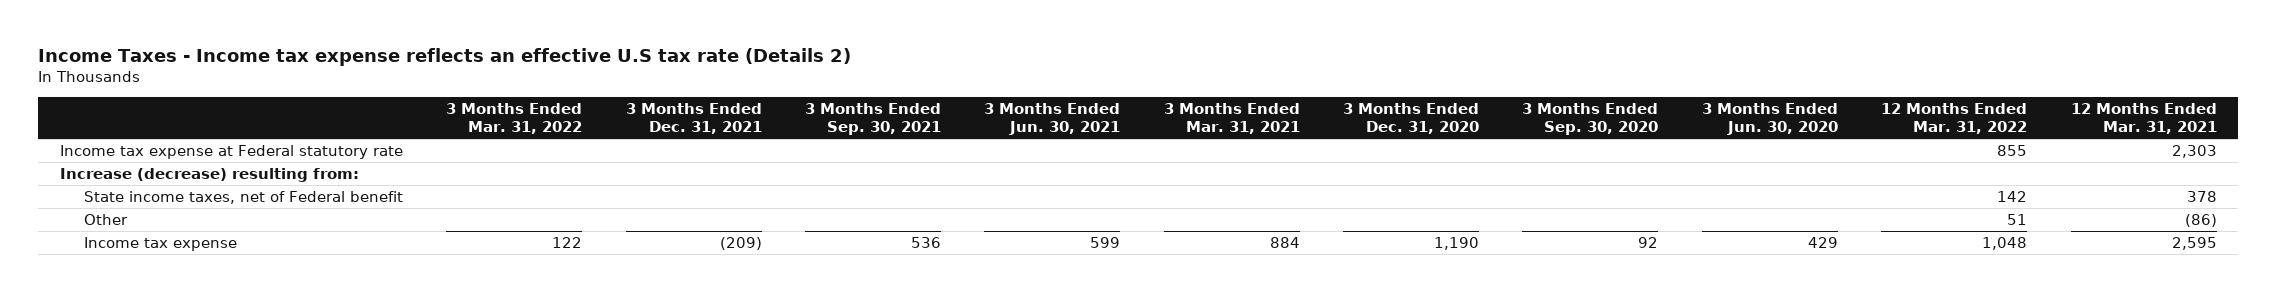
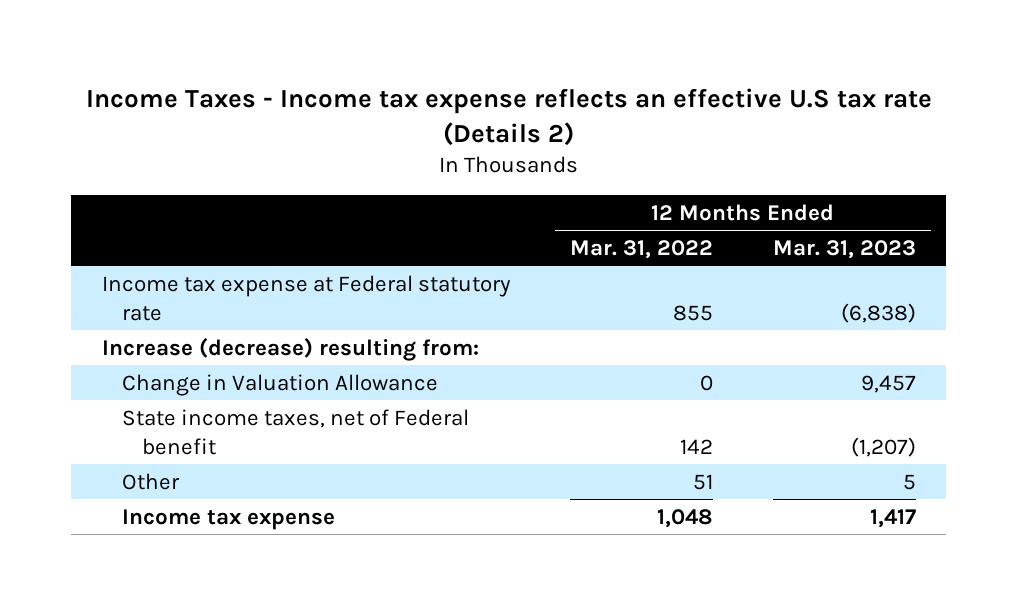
- | 3 Months Ended Mar. 31, 2022 | 3 Months Ended Dec. 31, 2021 | 3 Months Ended Sep. 30, 2021 | 3 Months Ended Jun. 30, 2021 | 3 Months Ended Mar. 31, 2021 | 3 Months Ended Dec. 31, 2020 | 3 Months Ended Sep. 30, 2020 | 3 Months Ended Jun. 30, 2020 | 12 Months Ended Mar. 31, 2022 | 12 Months Ended Mar. 31, 2021
+ | 12 Months Ended Mar. 31, 2022 | 12 Months Ended Mar. 31, 2023
+ Change in Valuation Allowance | 0 | 9,457

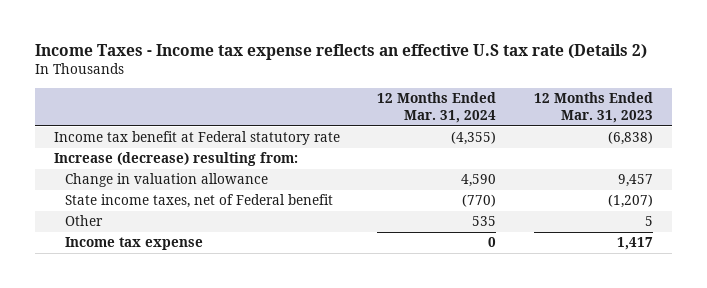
- | 12 Months Ended Mar. 31, 2022 | 12 Months Ended Mar. 31, 2023
+ | 12 Months Ended Mar. 31, 2024 | 12 Months Ended Mar. 31, 2023
- Income tax expense at Federal statutory rate | 855 | (6,838)
+ Income tax benefit at Federal statutory rate | (4,355) | (6,838)
- Change in Valuation Allowance | 0 | 9,457
+ Change in valuation allowance | 4,590 | 9,457

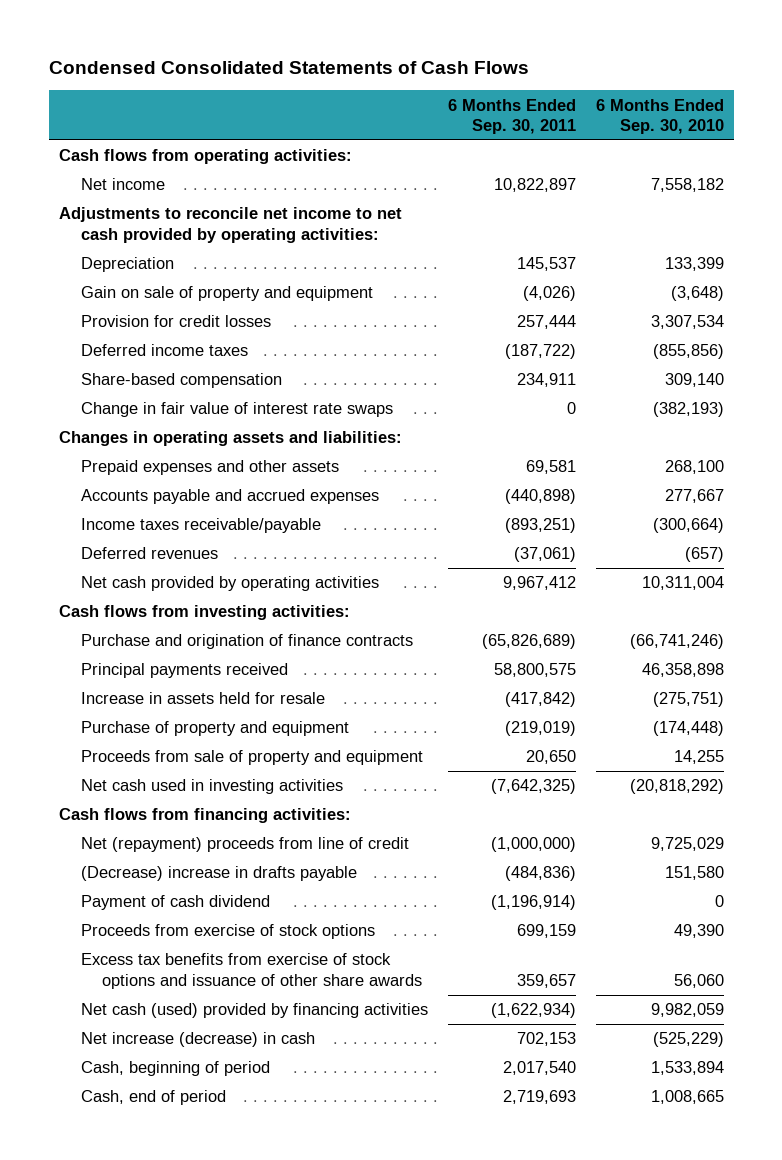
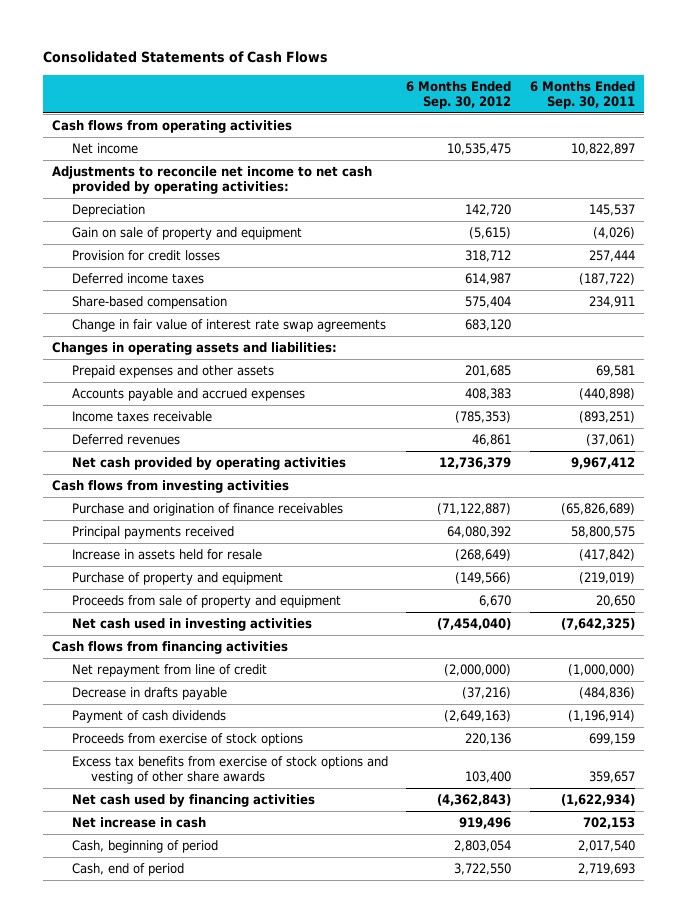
- Condensed Consolidated Statements of Cash Flows
+ Consolidated Statements of Cash Flows
- | 6 Months Ended Sep. 30, 2011 | 6 Months Ended Sep. 30, 2010
+ | 6 Months Ended Sep. 30, 2012 | 6 Months Ended Sep. 30, 2011
- Cash flows from operating activities:
+ Cash flows from operating activities
- Change in fair value of interest rate swaps | 0 | (382,193)
+ Change in fair value of interest rate swap agreements | 683,120 |
- Income taxes receivable/payable | (893,251) | (300,664)
+ Income taxes receivable | (785,353) | (893,251)
- Cash flows from investing activities:
- Purchase and origination of finance contracts | (65,826,689) | (66,741,246)
+ Cash flows from investing activities
+ Purchase and origination of finance receivables | (71,122,887) | (65,826,689)
- Cash flows from financing activities:
- Net (repayment) proceeds from line of credit | (1,000,000) | 9,725,029
- (Decrease) increase in drafts payable | (484,836) | 151,580
- Payment of cash dividend | (1,196,914) | 0
+ Cash flows from financing activities
+ Net repayment from line of credit | (2,000,000) | (1,000,000)
+ Decrease in drafts payable | (37,216) | (484,836)
+ Payment of cash dividends | (2,649,163) | (1,196,914)
- Excess tax benefits from exercise of stock options and issuance of other share awards | 359,657 | 56,060
- Net cash (used) provided by financing activities | (1,622,934) | 9,982,059
- Net increase (decrease) in cash | 702,153 | (525,229)
+ Excess tax benefits from exercise of stock options and vesting of other share awards | 103,400 | 359,657
+ Net cash used by financing activities | (4,362,843) | (1,622,934)
+ Net increase in cash | 919,496 | 702,153

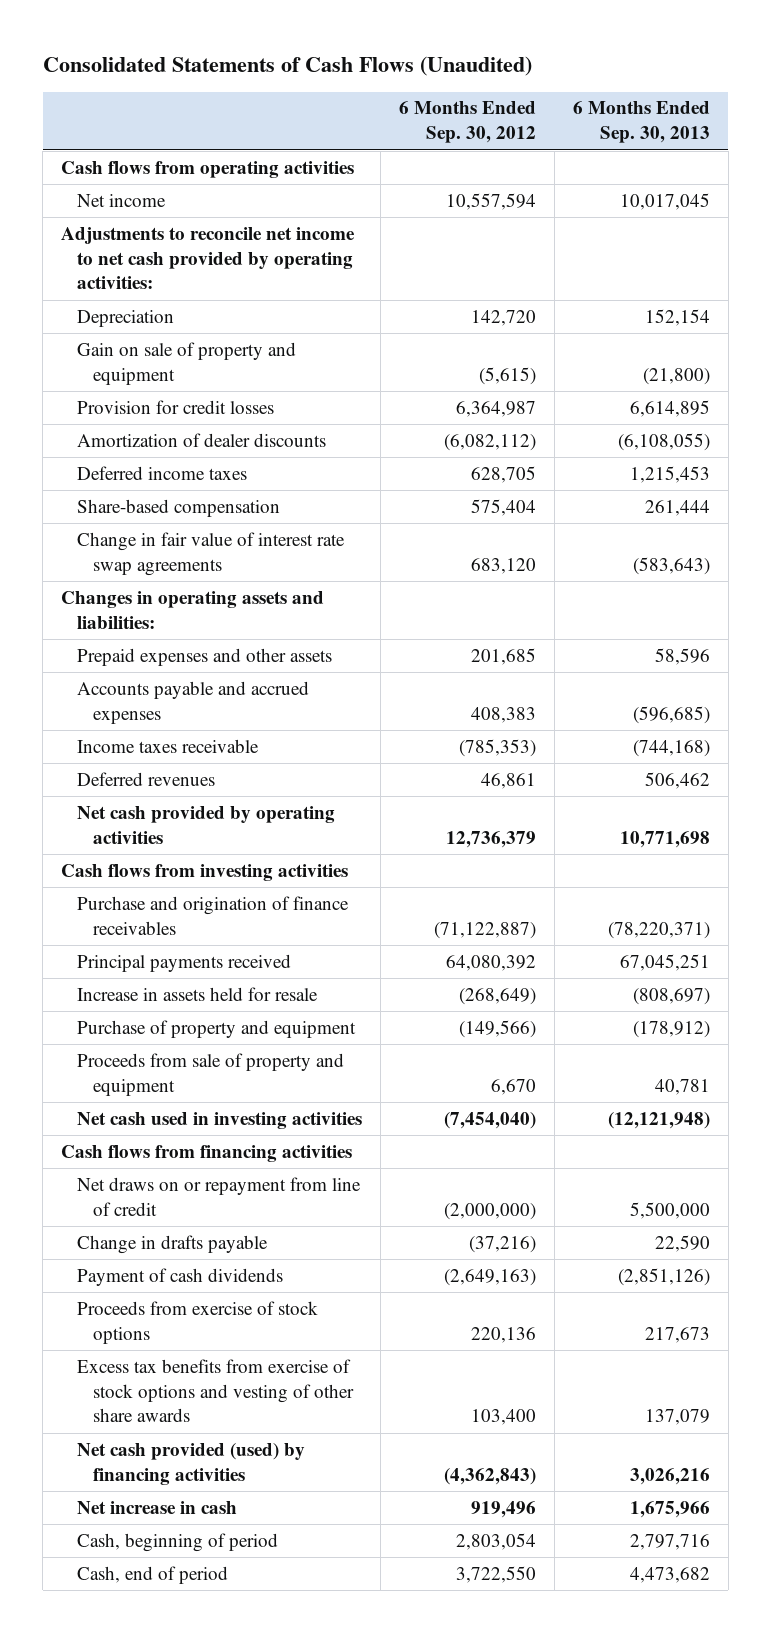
- Consolidated Statements of Cash Flows
+ Consolidated Statements of Cash Flows (Unaudited)
- | 6 Months Ended Sep. 30, 2012 | 6 Months Ended Sep. 30, 2011
+ | 6 Months Ended Sep. 30, 2012 | 6 Months Ended Sep. 30, 2013
- Net income | 10,535,475 | 10,822,897
+ Net income | 10,557,594 | 10,017,045
- Provision for credit losses | 318,712 | 257,444
- Deferred income taxes | 614,987 | (187,722)
+ Provision for credit losses | 6,364,987 | 6,614,895
+ Amortization of dealer discounts | (6,082,112) | (6,108,055)
+ Deferred income taxes | 628,705 | 1,215,453
- Net repayment from line of credit | (2,000,000) | (1,000,000)
- Decrease in drafts payable | (37,216) | (484,836)
+ Net draws on or repayment from line of credit | (2,000,000) | 5,500,000
+ Change in drafts payable | (37,216) | 22,590
- Net cash used by financing activities | (4,362,843) | (1,622,934)
+ Net cash provided (used) by financing activities | (4,362,843) | 3,026,216

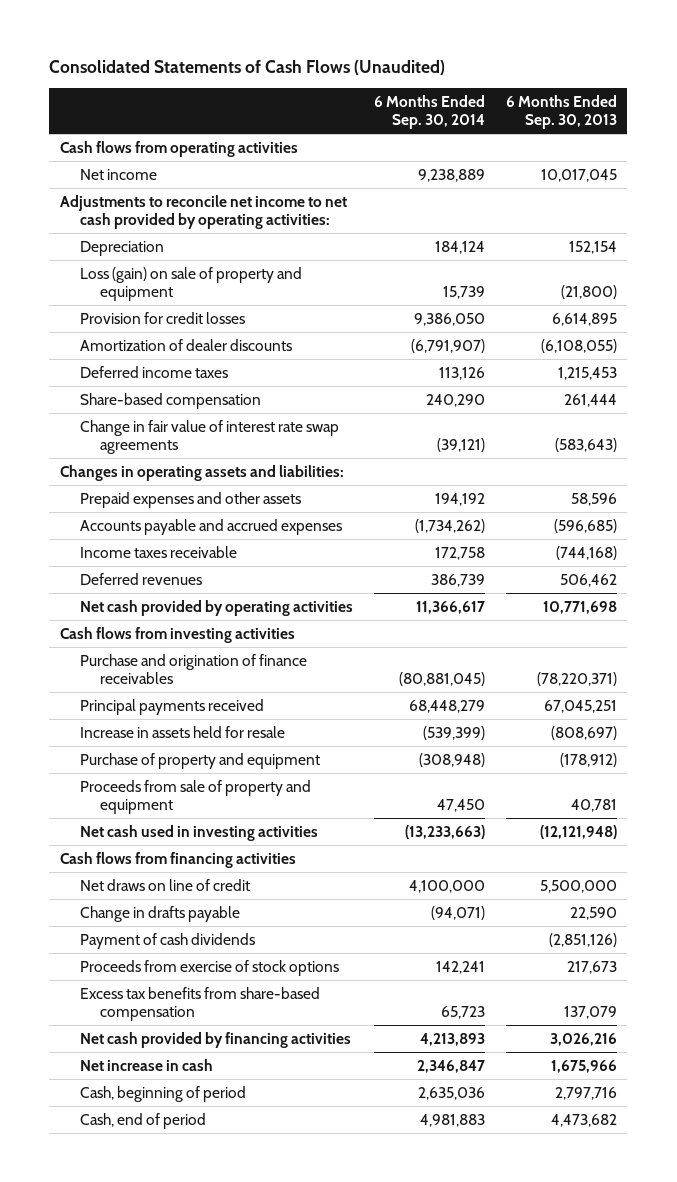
- | 6 Months Ended Sep. 30, 2012 | 6 Months Ended Sep. 30, 2013
+ | 6 Months Ended Sep. 30, 2014 | 6 Months Ended Sep. 30, 2013
- Gain on sale of property and equipment | (5,615) | (21,800)
+ Loss (gain) on sale of property and equipment | 15,739 | (21,800)
- Net draws on or repayment from line of credit | (2,000,000) | 5,500,000
+ Net draws on line of credit | 4,100,000 | 5,500,000
- Excess tax benefits from exercise of stock options and vesting of other share awards | 103,400 | 137,079
- Net cash provided (used) by financing activities | (4,362,843) | 3,026,216
+ Excess tax benefits from share-based compensation | 65,723 | 137,079
+ Net cash provided by financing activities | 4,213,893 | 3,026,216

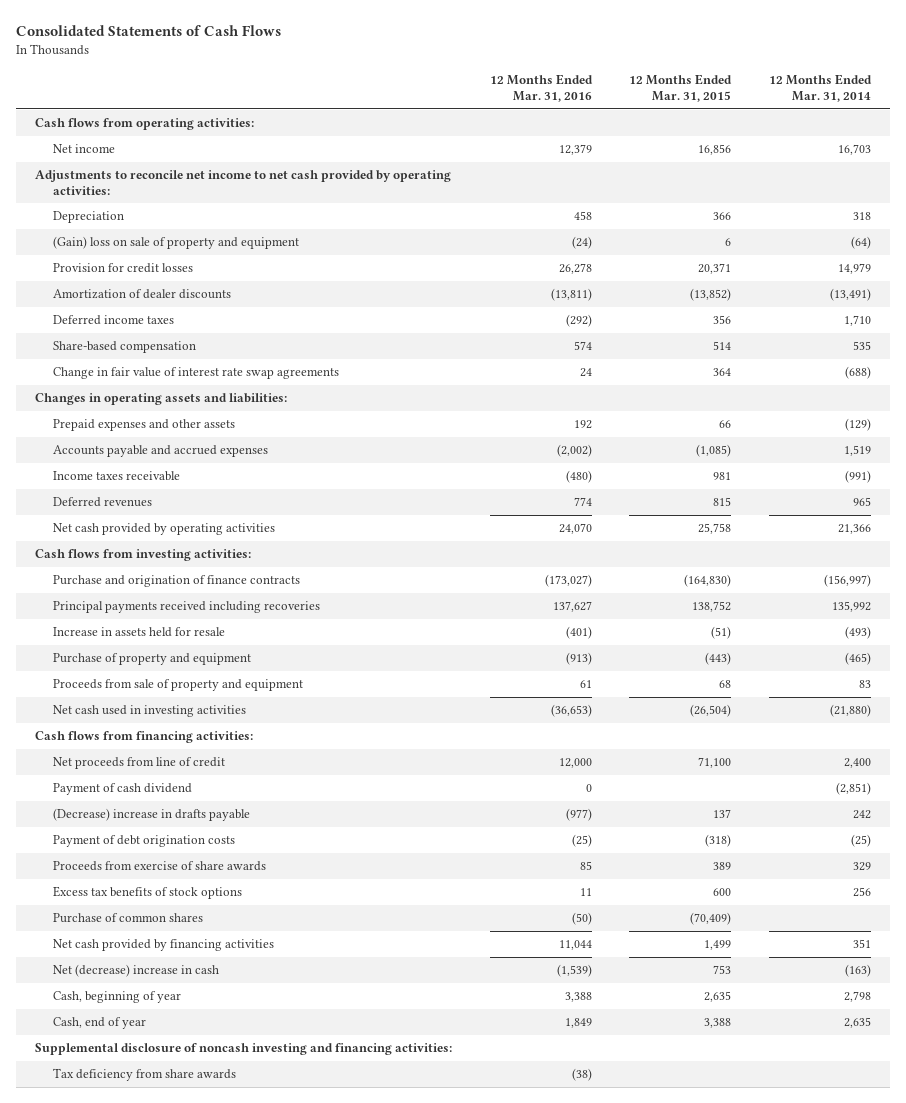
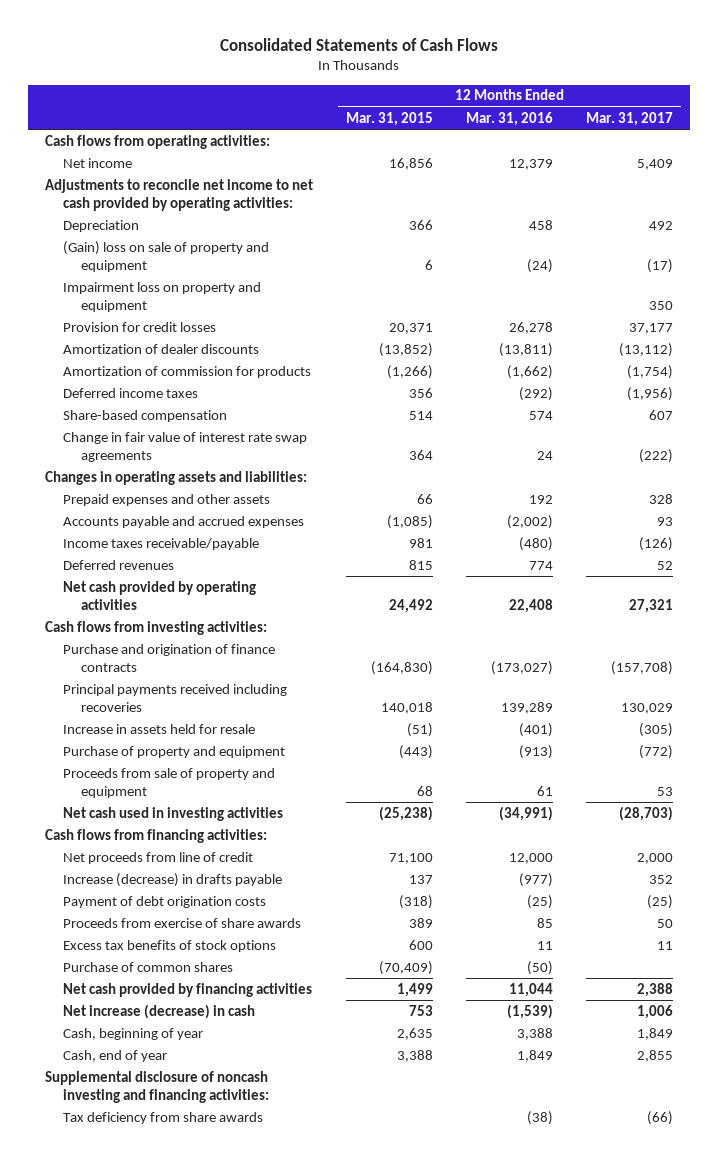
- | 12 Months Ended Mar. 31, 2016 | 12 Months Ended Mar. 31, 2015 | 12 Months Ended Mar. 31, 2014
+ | 12 Months Ended Mar. 31, 2015 | 12 Months Ended Mar. 31, 2016 | 12 Months Ended Mar. 31, 2017
+ Impairment loss on property and equipment | | | 350
+ Amortization of commission for products | (1,266) | (1,662) | (1,754)
- Income taxes receivable | (480) | 981 | (991)
+ Income taxes receivable/payable | 981 | (480) | (126)
- Net cash provided by operating activities | 24,070 | 25,758 | 21,366
+ Net cash provided by operating activities | 24,492 | 22,408 | 27,321
- Principal payments received including recoveries | 137,627 | 138,752 | 135,992
+ Principal payments received including recoveries | 140,018 | 139,289 | 130,029
- Net cash used in investing activities | (36,653) | (26,504) | (21,880)
+ Net cash used in investing activities | (25,238) | (34,991) | (28,703)
- Payment of cash dividend | 0 | | (2,851)
- (Decrease) increase in drafts payable | (977) | 137 | 242
+ Increase (decrease) in drafts payable | 137 | (977) | 352
- Net (decrease) increase in cash | (1,539) | 753 | (163)
+ Net increase (decrease) in cash | 753 | (1,539) | 1,006

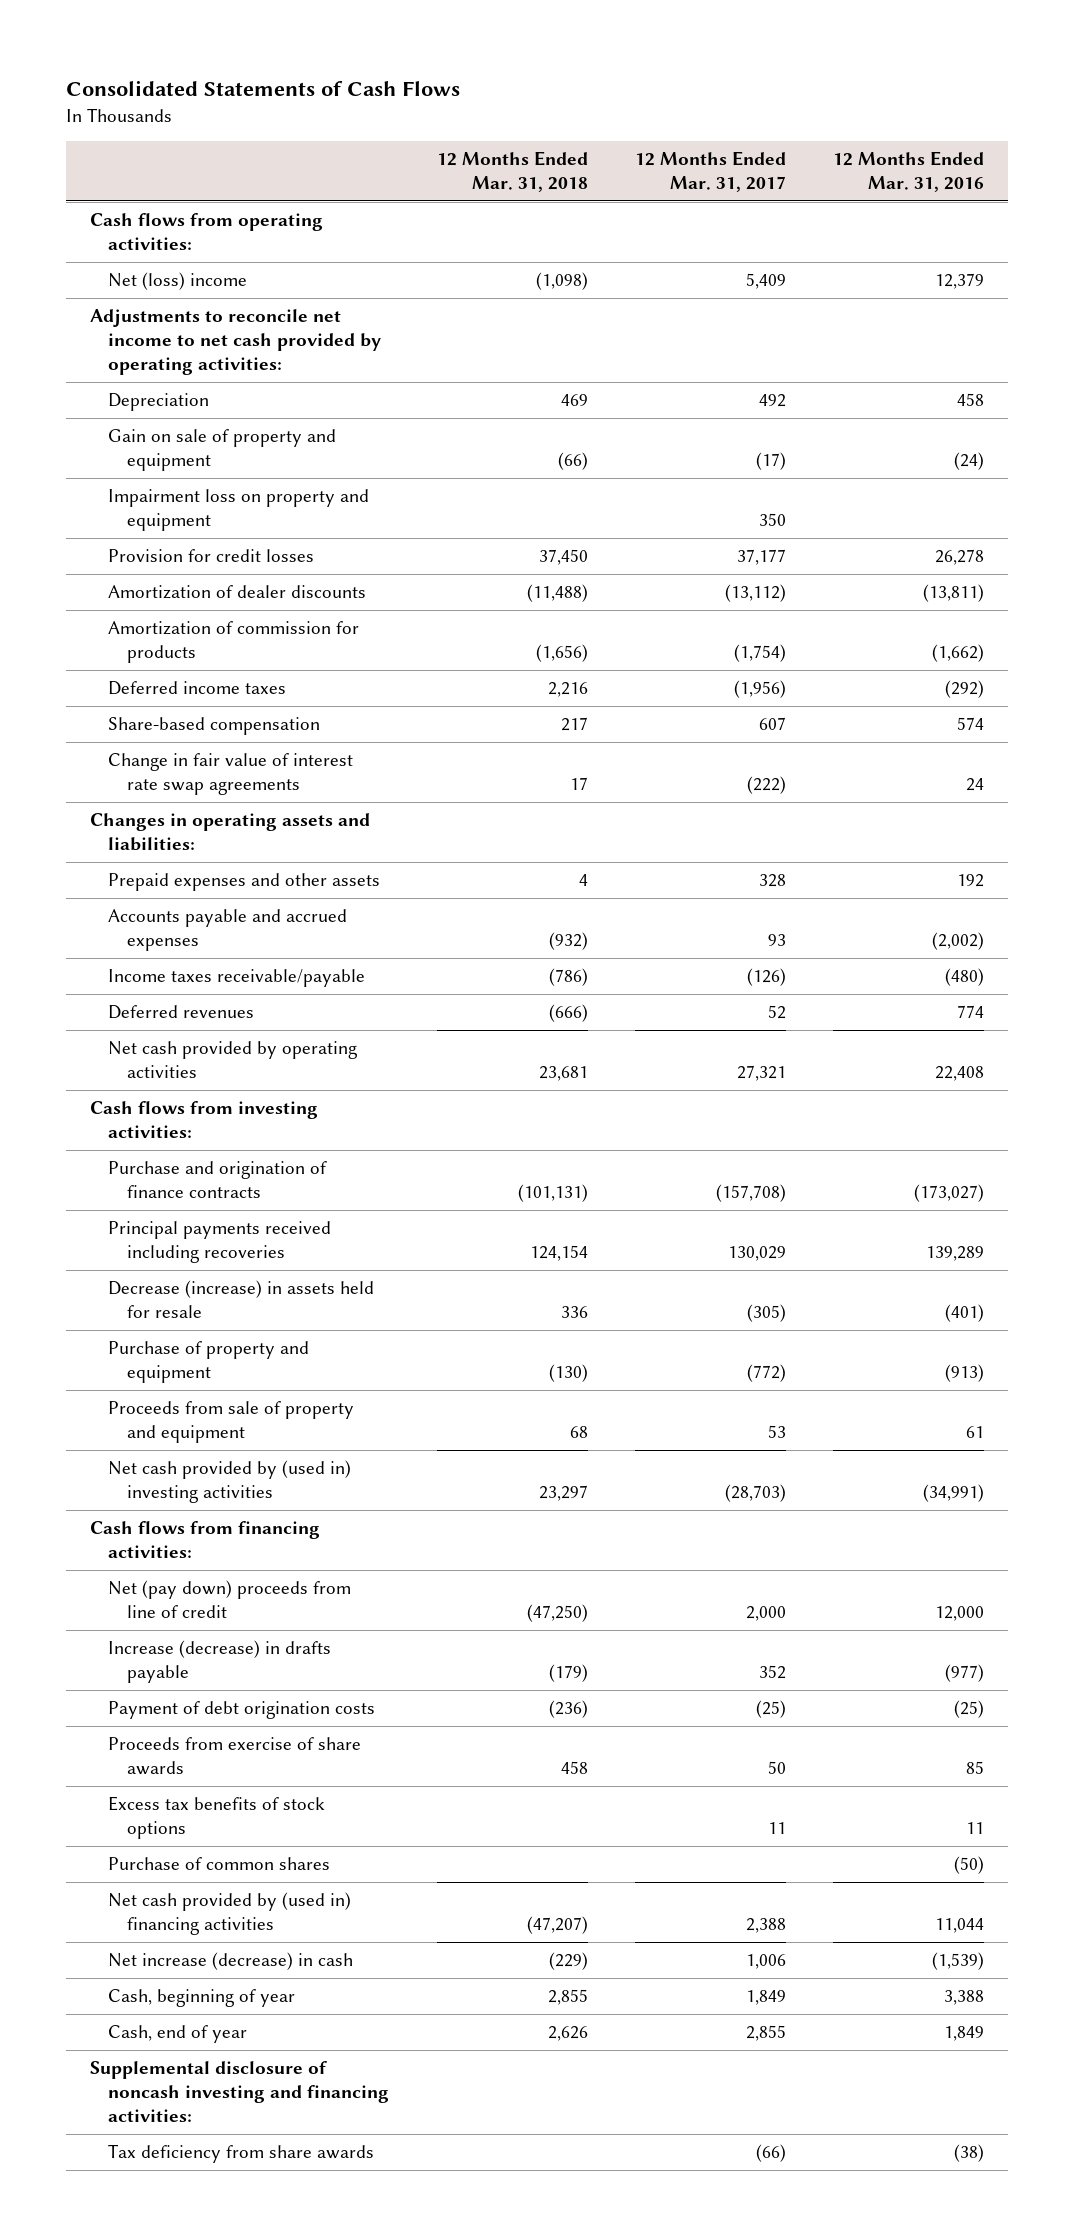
- | 12 Months Ended Mar. 31, 2015 | 12 Months Ended Mar. 31, 2016 | 12 Months Ended Mar. 31, 2017
+ | 12 Months Ended Mar. 31, 2018 | 12 Months Ended Mar. 31, 2017 | 12 Months Ended Mar. 31, 2016
- Net income | 16,856 | 12,379 | 5,409
+ Net (loss) income | (1,098) | 5,409 | 12,379
- (Gain) loss on sale of property and equipment | 6 | (24) | (17)
+ Gain on sale of property and equipment | (66) | (17) | (24)
- Increase in assets held for resale | (51) | (401) | (305)
+ Decrease (increase) in assets held for resale | 336 | (305) | (401)
- Net cash used in investing activities | (25,238) | (34,991) | (28,703)
+ Net cash provided by (used in) investing activities | 23,297 | (28,703) | (34,991)
- Net proceeds from line of credit | 71,100 | 12,000 | 2,000
+ Net (pay down) proceeds from line of credit | (47,250) | 2,000 | 12,000
- Net cash provided by financing activities | 1,499 | 11,044 | 2,388
+ Net cash provided by (used in) financing activities | (47,207) | 2,388 | 11,044

